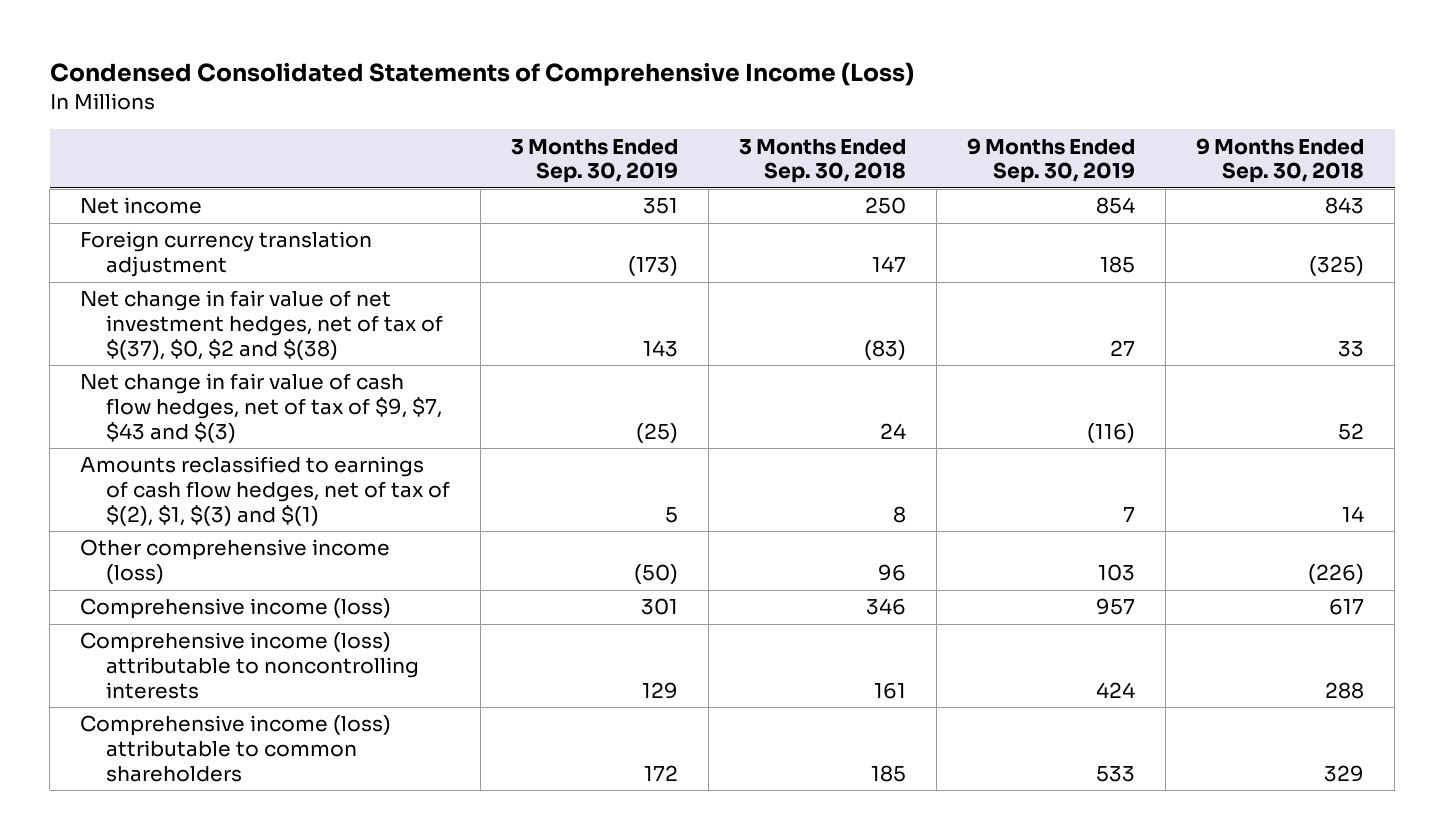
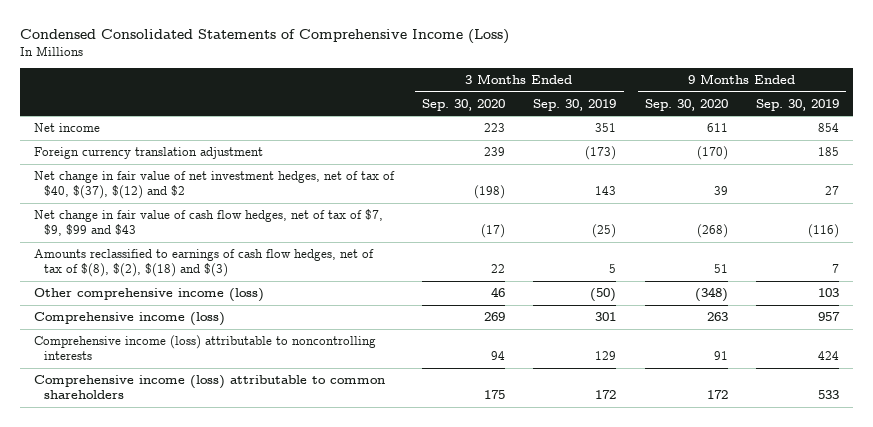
- | 3 Months Ended Sep. 30, 2019 | 3 Months Ended Sep. 30, 2018 | 9 Months Ended Sep. 30, 2019 | 9 Months Ended Sep. 30, 2018
+ | 3 Months Ended Sep. 30, 2020 | 3 Months Ended Sep. 30, 2019 | 9 Months Ended Sep. 30, 2020 | 9 Months Ended Sep. 30, 2019
- Net change in fair value of net investment hedges, net of tax of $(37), $0, $2 and $(38) | 143 | (83) | 27 | 33
- Net change in fair value of cash flow hedges, net of tax of $9, $7, $43 and $(3) | (25) | 24 | (116) | 52
- Amounts reclassified to earnings of cash flow hedges, net of tax of $(2), $1, $(3) and $(1) | 5 | 8 | 7 | 14
+ Net change in fair value of net investment hedges, net of tax of $40, $(37), $(12) and $2 | (198) | 143 | 39 | 27
+ Net change in fair value of cash flow hedges, net of tax of $7, $9, $99 and $43 | (17) | (25) | (268) | (116)
+ Amounts reclassified to earnings of cash flow hedges, net of tax of $(8), $(2), $(18) and $(3) | 22 | 5 | 51 | 7

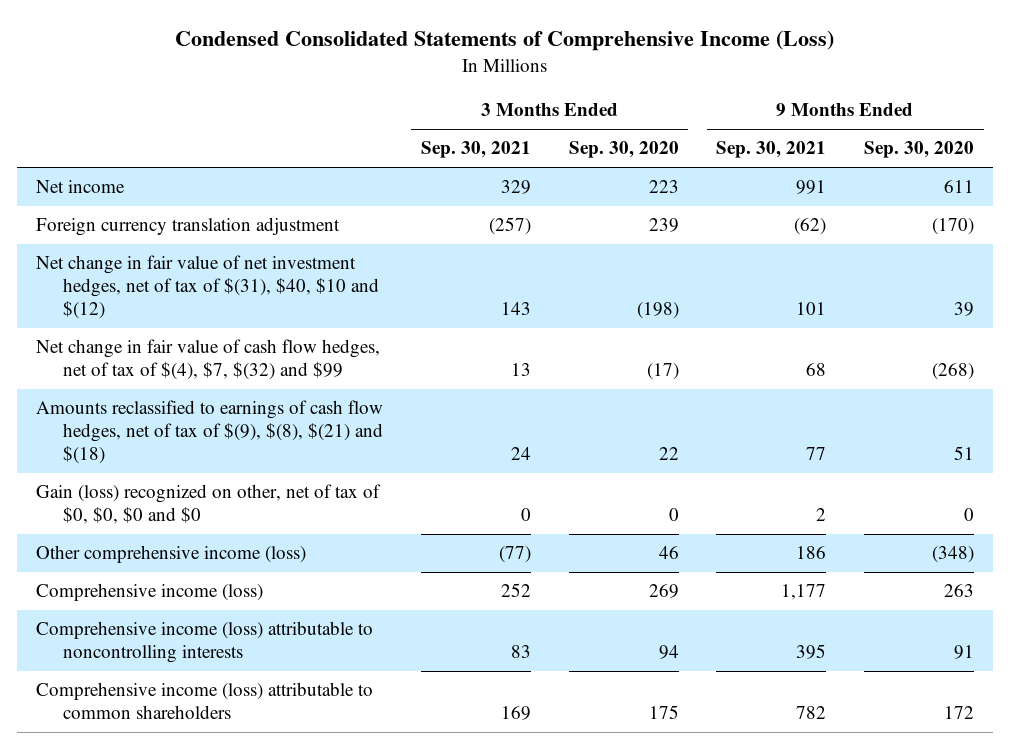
- | 3 Months Ended Sep. 30, 2020 | 3 Months Ended Sep. 30, 2019 | 9 Months Ended Sep. 30, 2020 | 9 Months Ended Sep. 30, 2019
+ | 3 Months Ended Sep. 30, 2021 | 3 Months Ended Sep. 30, 2020 | 9 Months Ended Sep. 30, 2021 | 9 Months Ended Sep. 30, 2020
- Net change in fair value of net investment hedges, net of tax of $40, $(37), $(12) and $2 | (198) | 143 | 39 | 27
- Net change in fair value of cash flow hedges, net of tax of $7, $9, $99 and $43 | (17) | (25) | (268) | (116)
- Amounts reclassified to earnings of cash flow hedges, net of tax of $(8), $(2), $(18) and $(3) | 22 | 5 | 51 | 7
+ Net change in fair value of net investment hedges, net of tax of $(31), $40, $10 and $(12) | 143 | (198) | 101 | 39
+ Net change in fair value of cash flow hedges, net of tax of $(4), $7, $(32) and $99 | 13 | (17) | 68 | (268)
+ Amounts reclassified to earnings of cash flow hedges, net of tax of $(9), $(8), $(21) and $(18) | 24 | 22 | 77 | 51
+ Gain (loss) recognized on other, net of tax of $0, $0, $0 and $0 | 0 | 0 | 2 | 0

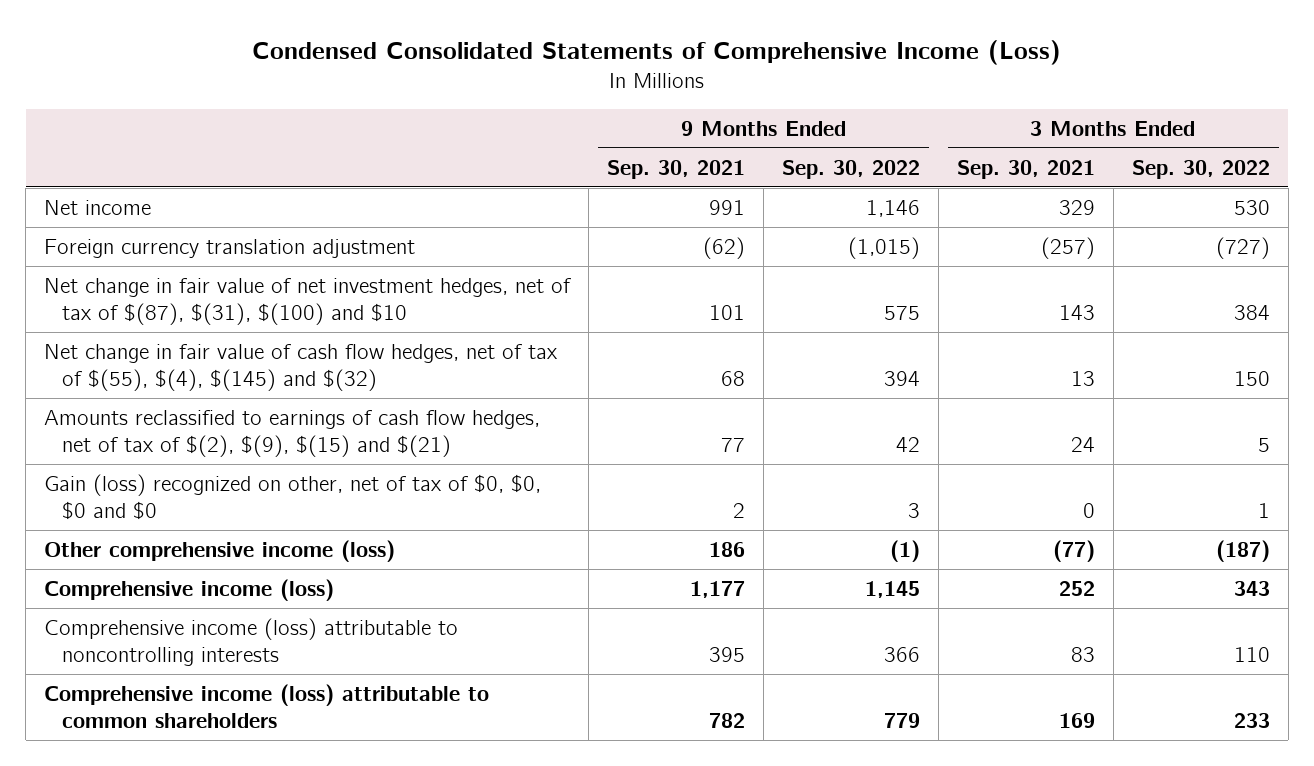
- | 3 Months Ended Sep. 30, 2021 | 3 Months Ended Sep. 30, 2020 | 9 Months Ended Sep. 30, 2021 | 9 Months Ended Sep. 30, 2020
+ | 9 Months Ended Sep. 30, 2021 | 9 Months Ended Sep. 30, 2022 | 3 Months Ended Sep. 30, 2021 | 3 Months Ended Sep. 30, 2022
- Net change in fair value of net investment hedges, net of tax of $(31), $40, $10 and $(12) | 143 | (198) | 101 | 39
- Net change in fair value of cash flow hedges, net of tax of $(4), $7, $(32) and $99 | 13 | (17) | 68 | (268)
- Amounts reclassified to earnings of cash flow hedges, net of tax of $(9), $(8), $(21) and $(18) | 24 | 22 | 77 | 51
+ Net change in fair value of net investment hedges, net of tax of $(87), $(31), $(100) and $10 | 101 | 575 | 143 | 384
+ Net change in fair value of cash flow hedges, net of tax of $(55), $(4), $(145) and $(32) | 68 | 394 | 13 | 150
+ Amounts reclassified to earnings of cash flow hedges, net of tax of $(2), $(9), $(15) and $(21) | 77 | 42 | 24 | 5

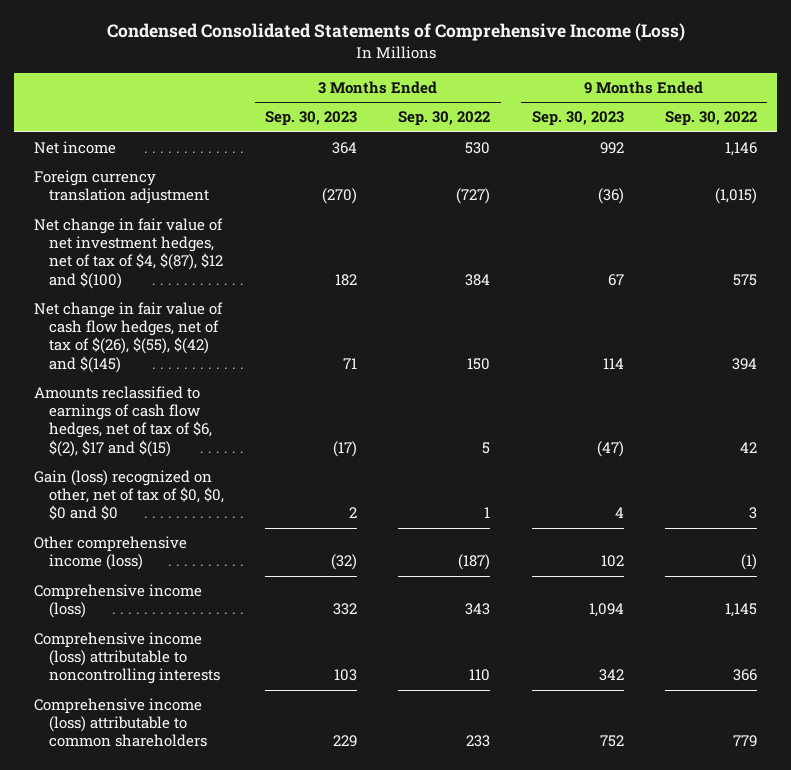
- | 9 Months Ended Sep. 30, 2021 | 9 Months Ended Sep. 30, 2022 | 3 Months Ended Sep. 30, 2021 | 3 Months Ended Sep. 30, 2022
+ | 3 Months Ended Sep. 30, 2023 | 3 Months Ended Sep. 30, 2022 | 9 Months Ended Sep. 30, 2023 | 9 Months Ended Sep. 30, 2022
- Net change in fair value of net investment hedges, net of tax of $(87), $(31), $(100) and $10 | 101 | 575 | 143 | 384
- Net change in fair value of cash flow hedges, net of tax of $(55), $(4), $(145) and $(32) | 68 | 394 | 13 | 150
- Amounts reclassified to earnings of cash flow hedges, net of tax of $(2), $(9), $(15) and $(21) | 77 | 42 | 24 | 5
+ Net change in fair value of net investment hedges, net of tax of $4, $(87), $12 and $(100) | 182 | 384 | 67 | 575
+ Net change in fair value of cash flow hedges, net of tax of $(26), $(55), $(42) and $(145) | 71 | 150 | 114 | 394
+ Amounts reclassified to earnings of cash flow hedges, net of tax of $6, $(2), $17 and $(15) | (17) | 5 | (47) | 42

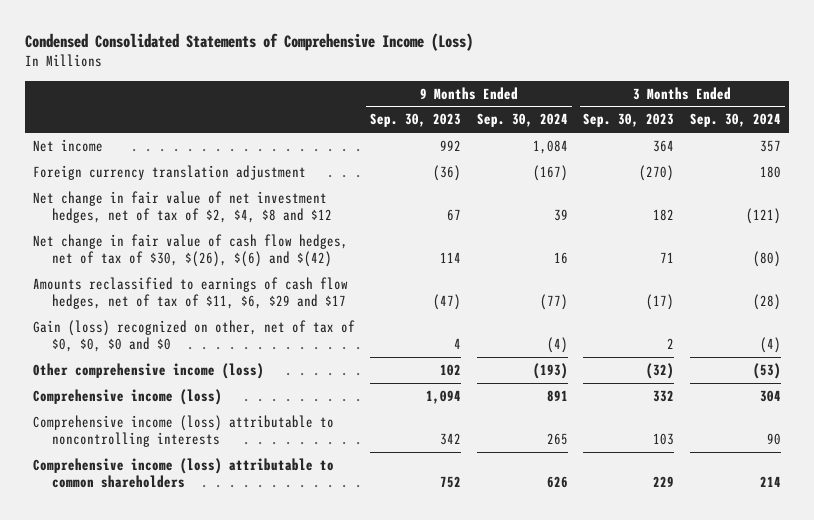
- | 3 Months Ended Sep. 30, 2023 | 3 Months Ended Sep. 30, 2022 | 9 Months Ended Sep. 30, 2023 | 9 Months Ended Sep. 30, 2022
+ | 9 Months Ended Sep. 30, 2023 | 9 Months Ended Sep. 30, 2024 | 3 Months Ended Sep. 30, 2023 | 3 Months Ended Sep. 30, 2024
- Net change in fair value of net investment hedges, net of tax of $4, $(87), $12 and $(100) | 182 | 384 | 67 | 575
- Net change in fair value of cash flow hedges, net of tax of $(26), $(55), $(42) and $(145) | 71 | 150 | 114 | 394
- Amounts reclassified to earnings of cash flow hedges, net of tax of $6, $(2), $17 and $(15) | (17) | 5 | (47) | 42
+ Net change in fair value of net investment hedges, net of tax of $2, $4, $8 and $12 | 67 | 39 | 182 | (121)
+ Net change in fair value of cash flow hedges, net of tax of $30, $(26), $(6) and $(42) | 114 | 16 | 71 | (80)
+ Amounts reclassified to earnings of cash flow hedges, net of tax of $11, $6, $29 and $17 | (47) | (77) | (17) | (28)

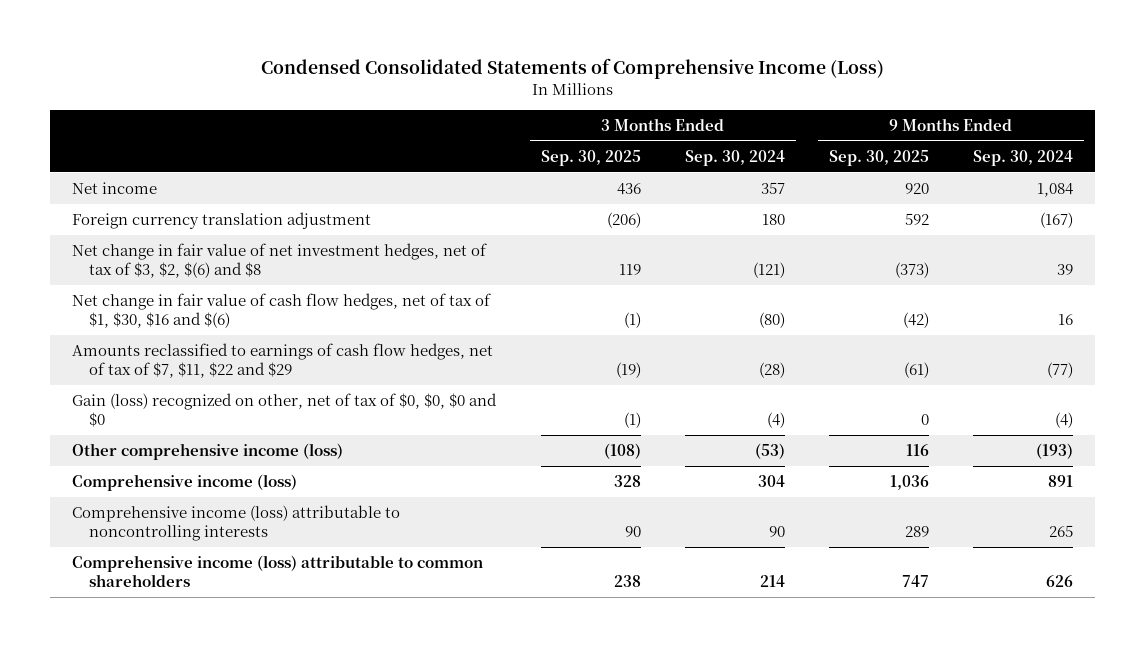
- | 9 Months Ended Sep. 30, 2023 | 9 Months Ended Sep. 30, 2024 | 3 Months Ended Sep. 30, 2023 | 3 Months Ended Sep. 30, 2024
+ | 3 Months Ended Sep. 30, 2025 | 3 Months Ended Sep. 30, 2024 | 9 Months Ended Sep. 30, 2025 | 9 Months Ended Sep. 30, 2024
- Net change in fair value of net investment hedges, net of tax of $2, $4, $8 and $12 | 67 | 39 | 182 | (121)
- Net change in fair value of cash flow hedges, net of tax of $30, $(26), $(6) and $(42) | 114 | 16 | 71 | (80)
- Amounts reclassified to earnings of cash flow hedges, net of tax of $11, $6, $29 and $17 | (47) | (77) | (17) | (28)
+ Net change in fair value of net investment hedges, net of tax of $3, $2, $(6) and $8 | 119 | (121) | (373) | 39
+ Net change in fair value of cash flow hedges, net of tax of $1, $30, $16 and $(6) | (1) | (80) | (42) | 16
+ Amounts reclassified to earnings of cash flow hedges, net of tax of $7, $11, $22 and $29 | (19) | (28) | (61) | (77)

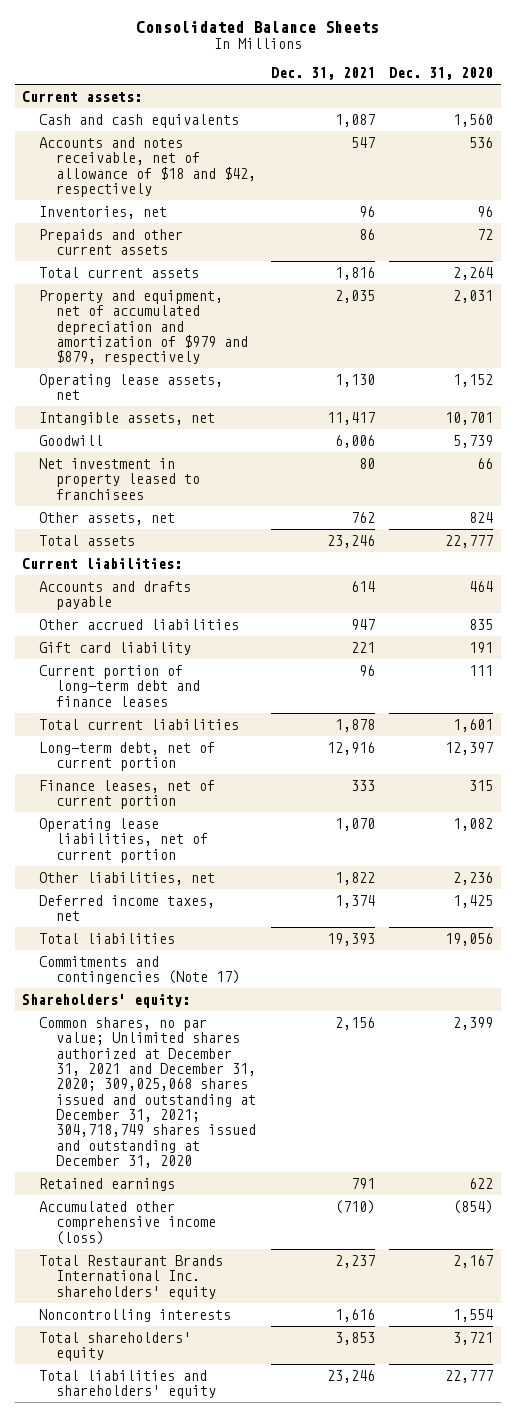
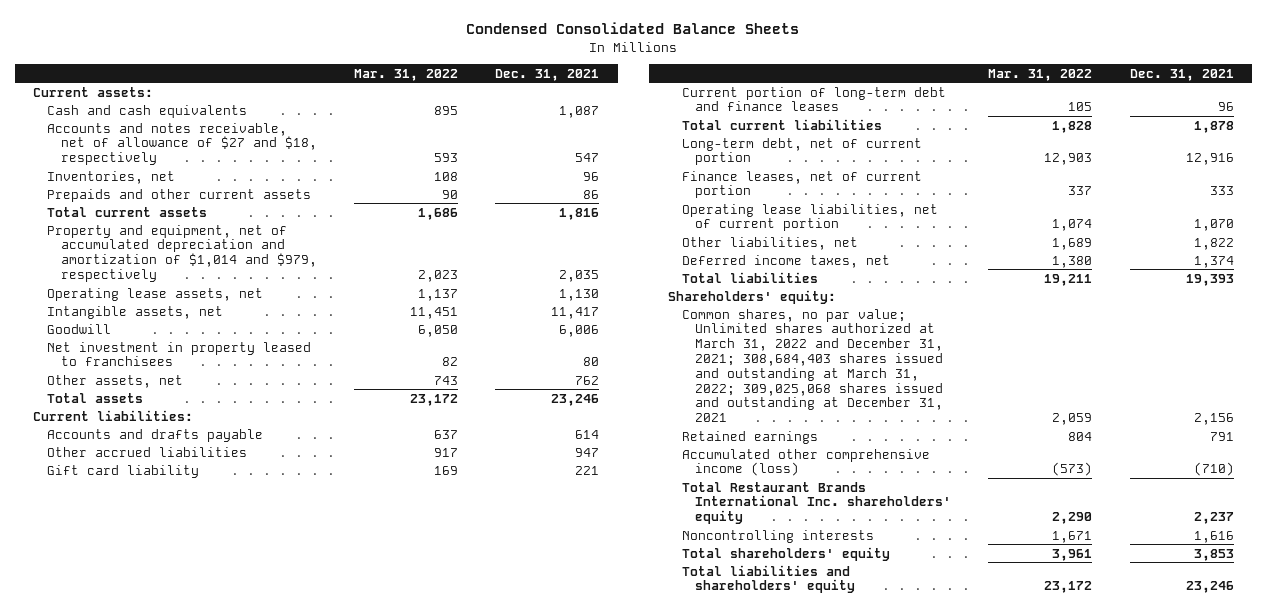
- Consolidated Balance Sheets
+ Condensed Consolidated Balance Sheets
- | Dec. 31, 2021 | Dec. 31, 2020
+ | Mar. 31, 2022 | Dec. 31, 2021
- Accounts and notes receivable, net of allowance of $18 and $42, respectively | 547 | 536
+ Accounts and notes receivable, net of allowance of $27 and $18, respectively | 593 | 547
- Property and equipment, net of accumulated depreciation and amortization of $979 and $879, respectively | 2,035 | 2,031
+ Property and equipment, net of accumulated depreciation and amortization of $1,014 and $979, respectively | 2,023 | 2,035
- Commitments and contingencies (Note 17)
- Common shares, no par value; Unlimited shares authorized at December 31, 2021 and December 31, 2020; 309,025,068 shares issued and outstanding at December 31, 2021; 304,718,749 shares issued and outstanding at December 31, 2020 | 2,156 | 2,399
+ Common shares, no par value; Unlimited shares authorized at March 31, 2022 and December 31, 2021; 308,684,403 shares issued and outstanding at March 31, 2022; 309,025,068 shares issued and outstanding at December 31, 2021 | 2,059 | 2,156

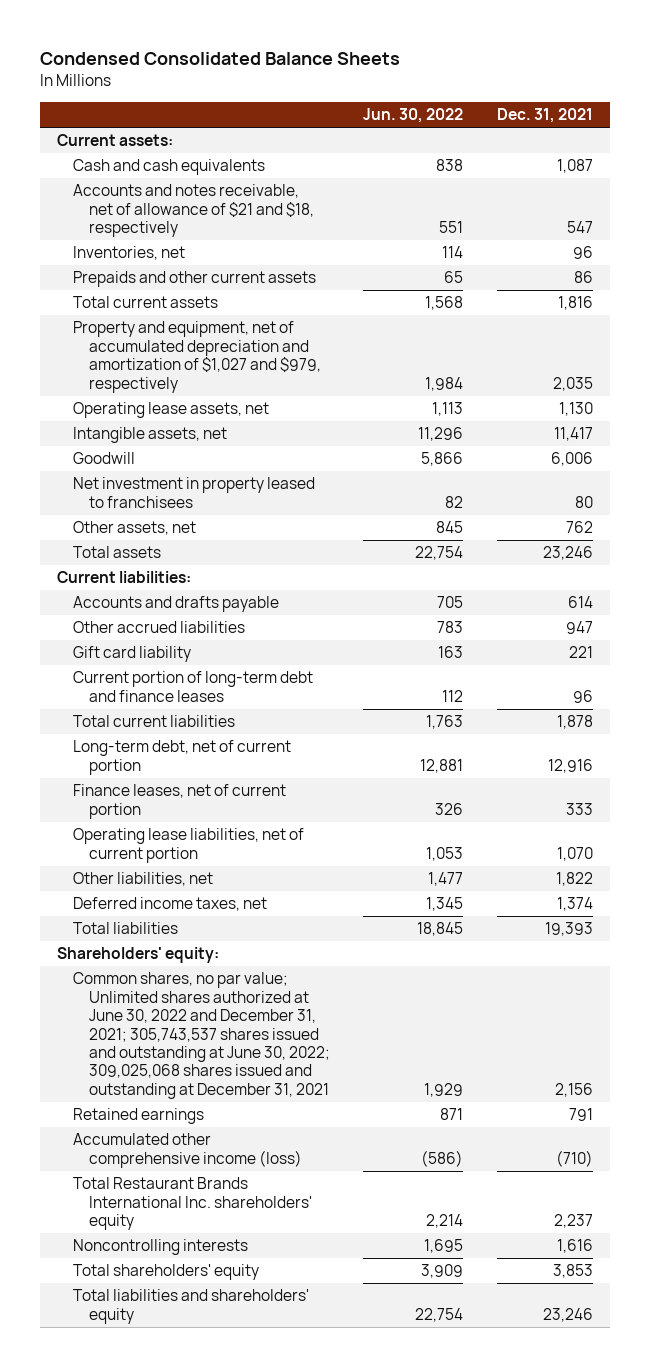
- | Mar. 31, 2022 | Dec. 31, 2021
+ | Jun. 30, 2022 | Dec. 31, 2021
- Accounts and notes receivable, net of allowance of $27 and $18, respectively | 593 | 547
+ Accounts and notes receivable, net of allowance of $21 and $18, respectively | 551 | 547
- Property and equipment, net of accumulated depreciation and amortization of $1,014 and $979, respectively | 2,023 | 2,035
+ Property and equipment, net of accumulated depreciation and amortization of $1,027 and $979, respectively | 1,984 | 2,035
- Common shares, no par value; Unlimited shares authorized at March 31, 2022 and December 31, 2021; 308,684,403 shares issued and outstanding at March 31, 2022; 309,025,068 shares issued and outstanding at December 31, 2021 | 2,059 | 2,156
+ Common shares, no par value; Unlimited shares authorized at June 30, 2022 and December 31, 2021; 305,743,537 shares issued and outstanding at June 30, 2022; 309,025,068 shares issued and outstanding at December 31, 2021 | 1,929 | 2,156

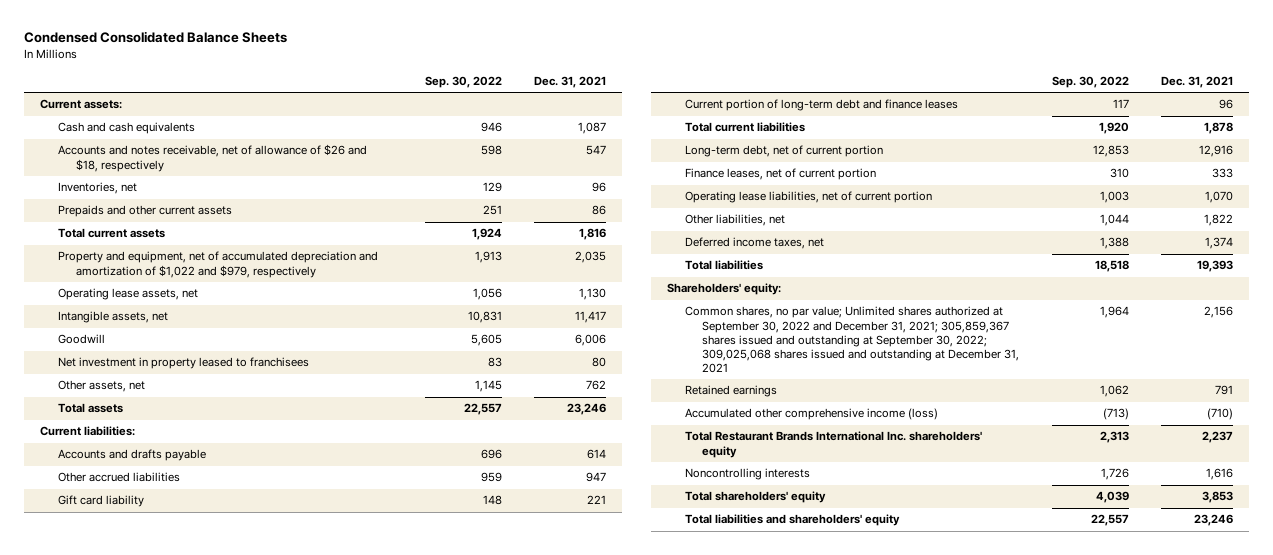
- | Jun. 30, 2022 | Dec. 31, 2021
+ | Sep. 30, 2022 | Dec. 31, 2021
- Accounts and notes receivable, net of allowance of $21 and $18, respectively | 551 | 547
+ Accounts and notes receivable, net of allowance of $26 and $18, respectively | 598 | 547
- Property and equipment, net of accumulated depreciation and amortization of $1,027 and $979, respectively | 1,984 | 2,035
+ Property and equipment, net of accumulated depreciation and amortization of $1,022 and $979, respectively | 1,913 | 2,035
- Common shares, no par value; Unlimited shares authorized at June 30, 2022 and December 31, 2021; 305,743,537 shares issued and outstanding at June 30, 2022; 309,025,068 shares issued and outstanding at December 31, 2021 | 1,929 | 2,156
+ Common shares, no par value; Unlimited shares authorized at September 30, 2022 and December 31, 2021; 305,859,367 shares issued and outstanding at September 30, 2022; 309,025,068 shares issued and outstanding at December 31, 2021 | 1,964 | 2,156

